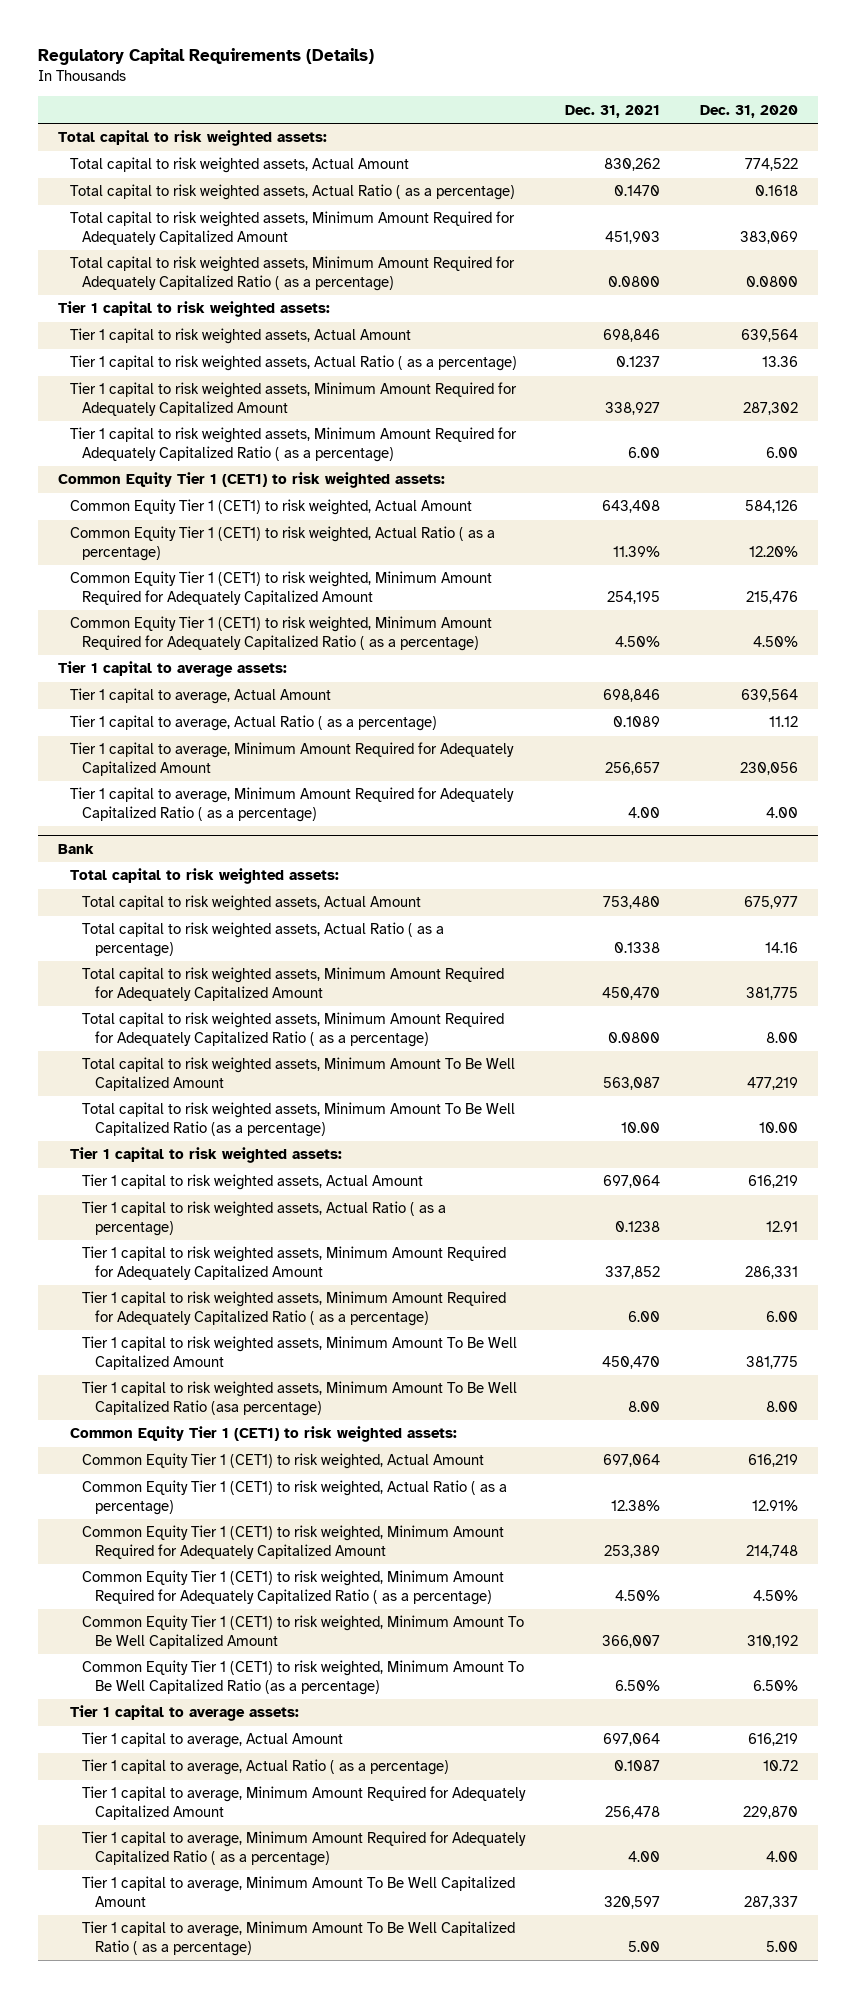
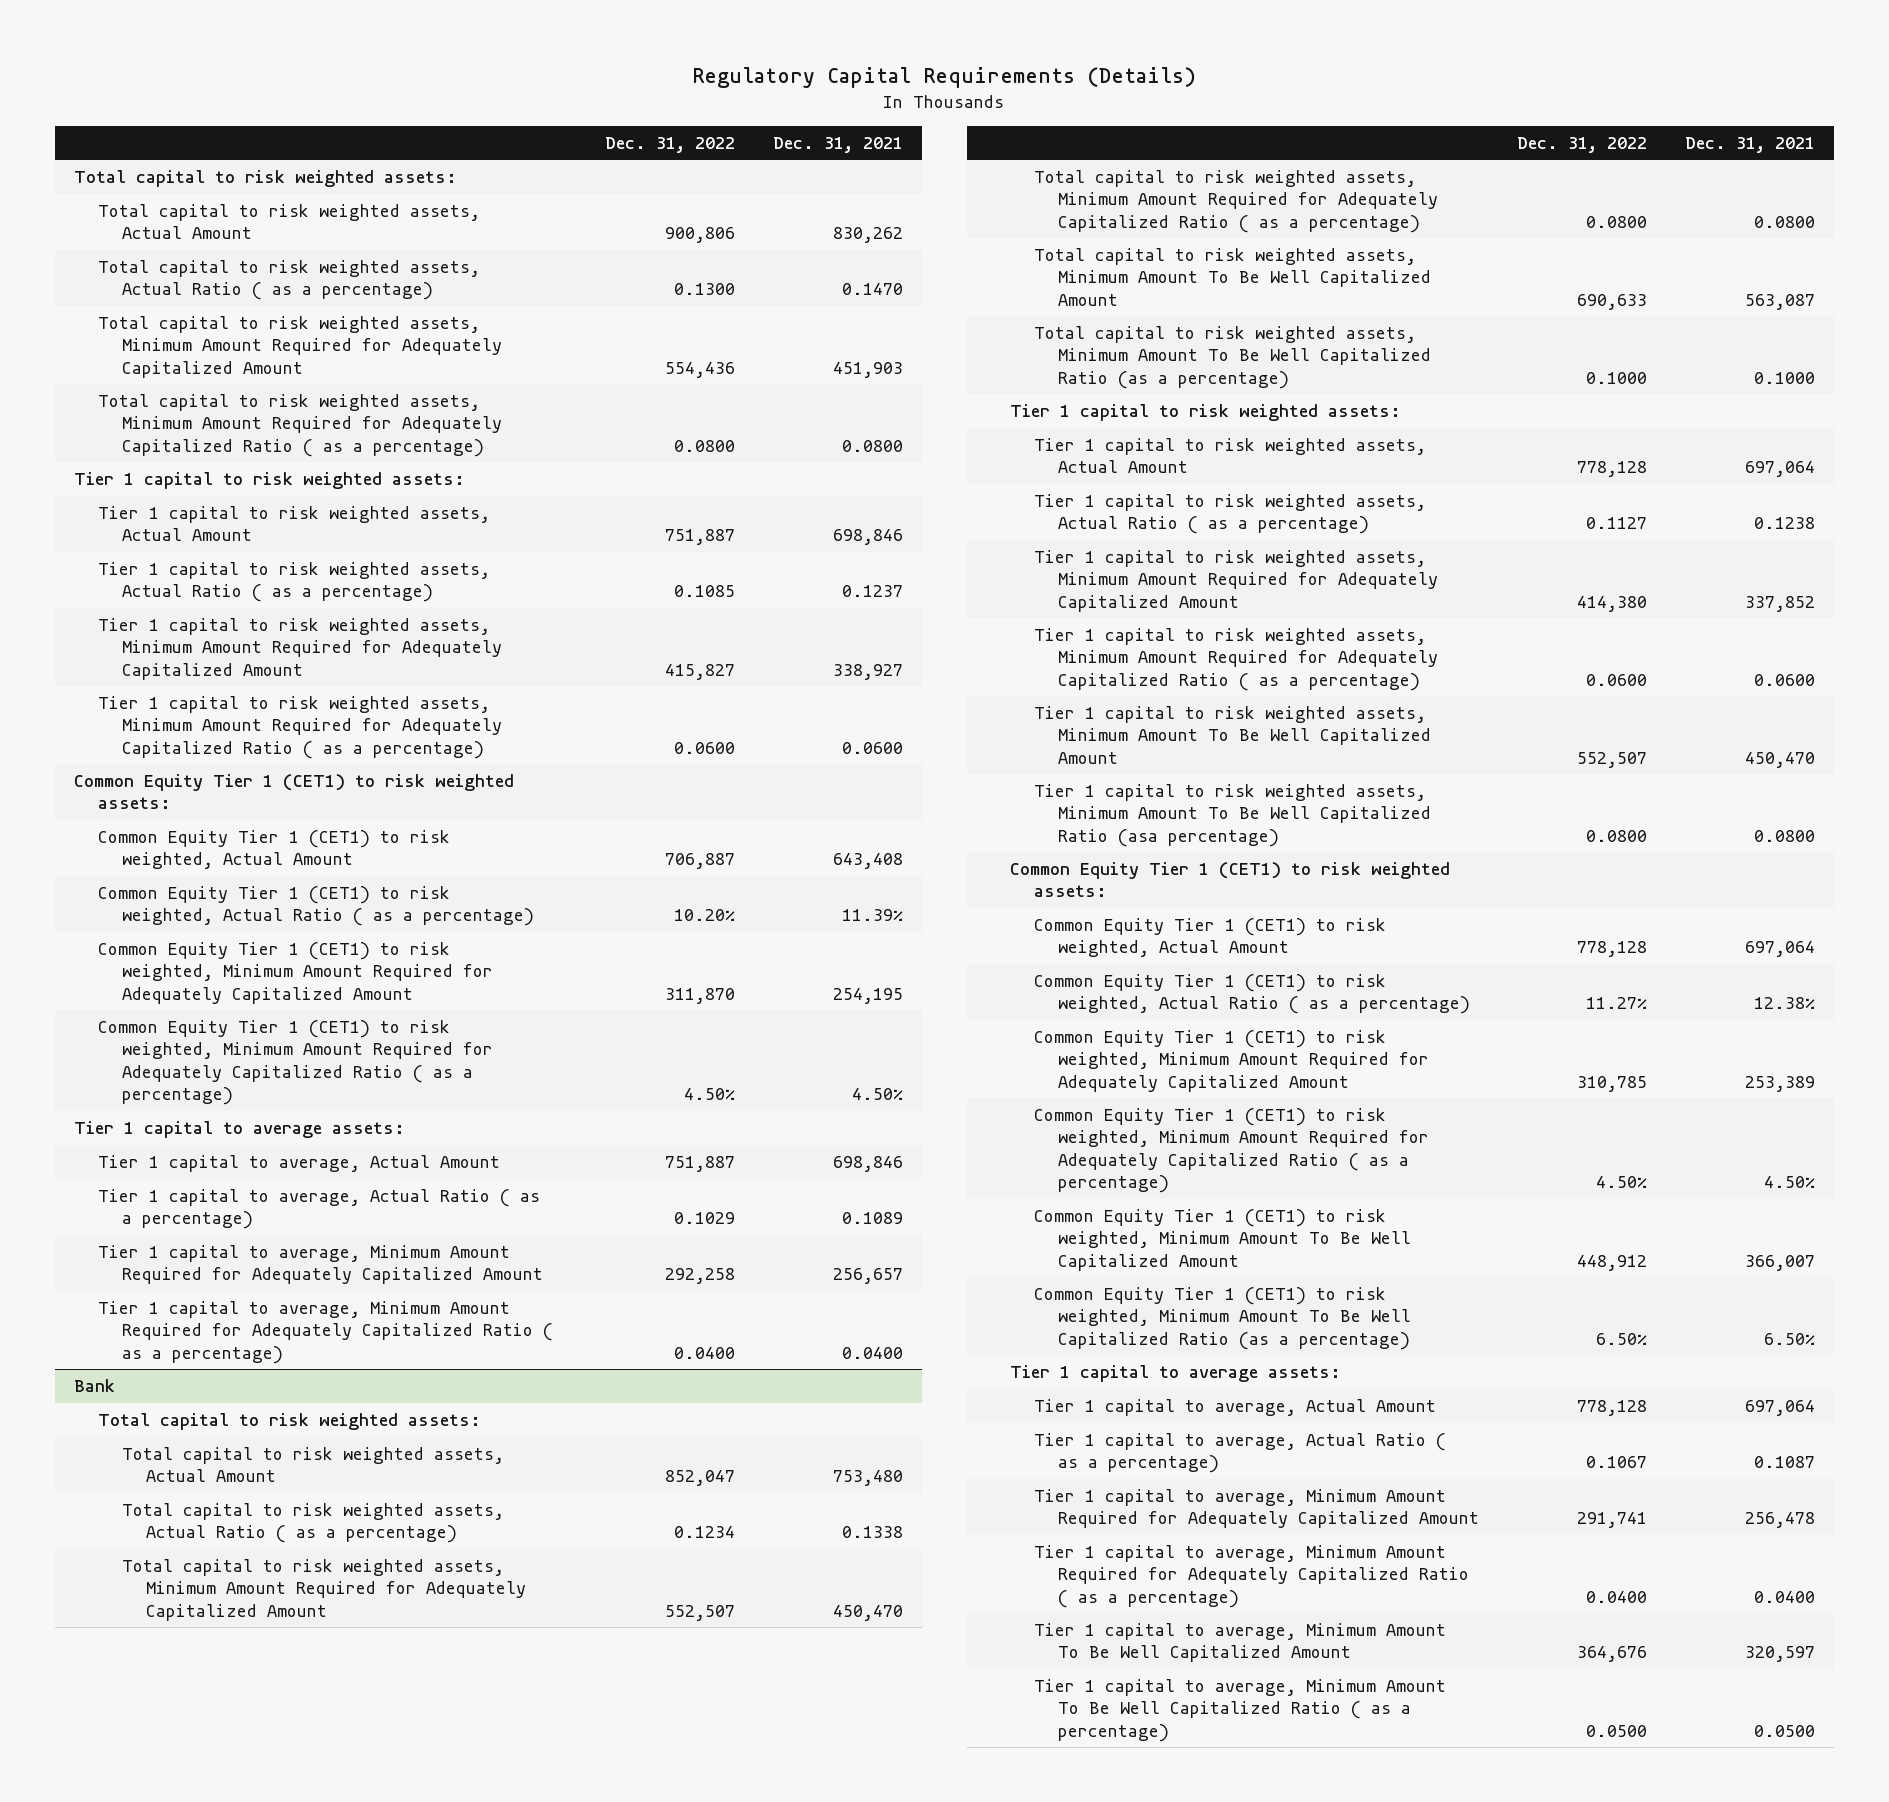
- | Dec. 31, 2021 | Dec. 31, 2020
+ | Dec. 31, 2022 | Dec. 31, 2021
- Tier 1 capital to risk weighted assets, Minimum Amount Required for Adequately Capitalized Ratio ( as a percentage) | 6.00 | 6.00
+ Tier 1 capital to risk weighted assets, Minimum Amount Required for Adequately Capitalized Ratio ( as a percentage) | 0.0600 | 0.0600
- Tier 1 capital to average, Minimum Amount Required for Adequately Capitalized Ratio ( as a percentage) | 4.00 | 4.00
+ Tier 1 capital to average, Minimum Amount Required for Adequately Capitalized Ratio ( as a percentage) | 0.0400 | 0.0400
@ Bank
- Total capital to risk weighted assets, Minimum Amount To Be Well Capitalized Ratio (as a percentage) | 10.00 | 10.00
+ Total capital to risk weighted assets, Minimum Amount To Be Well Capitalized Ratio (as a percentage) | 0.1000 | 0.1000
- Tier 1 capital to risk weighted assets, Minimum Amount Required for Adequately Capitalized Ratio ( as a percentage) | 6.00 | 6.00
+ Tier 1 capital to risk weighted assets, Minimum Amount Required for Adequately Capitalized Ratio ( as a percentage) | 0.0600 | 0.0600
- Tier 1 capital to risk weighted assets, Minimum Amount To Be Well Capitalized Ratio (asa percentage) | 8.00 | 8.00
+ Tier 1 capital to risk weighted assets, Minimum Amount To Be Well Capitalized Ratio (asa percentage) | 0.0800 | 0.0800
- Tier 1 capital to average, Minimum Amount Required for Adequately Capitalized Ratio ( as a percentage) | 4.00 | 4.00
+ Tier 1 capital to average, Minimum Amount Required for Adequately Capitalized Ratio ( as a percentage) | 0.0400 | 0.0400
- Tier 1 capital to average, Minimum Amount To Be Well Capitalized Ratio ( as a percentage) | 5.00 | 5.00
+ Tier 1 capital to average, Minimum Amount To Be Well Capitalized Ratio ( as a percentage) | 0.0500 | 0.0500

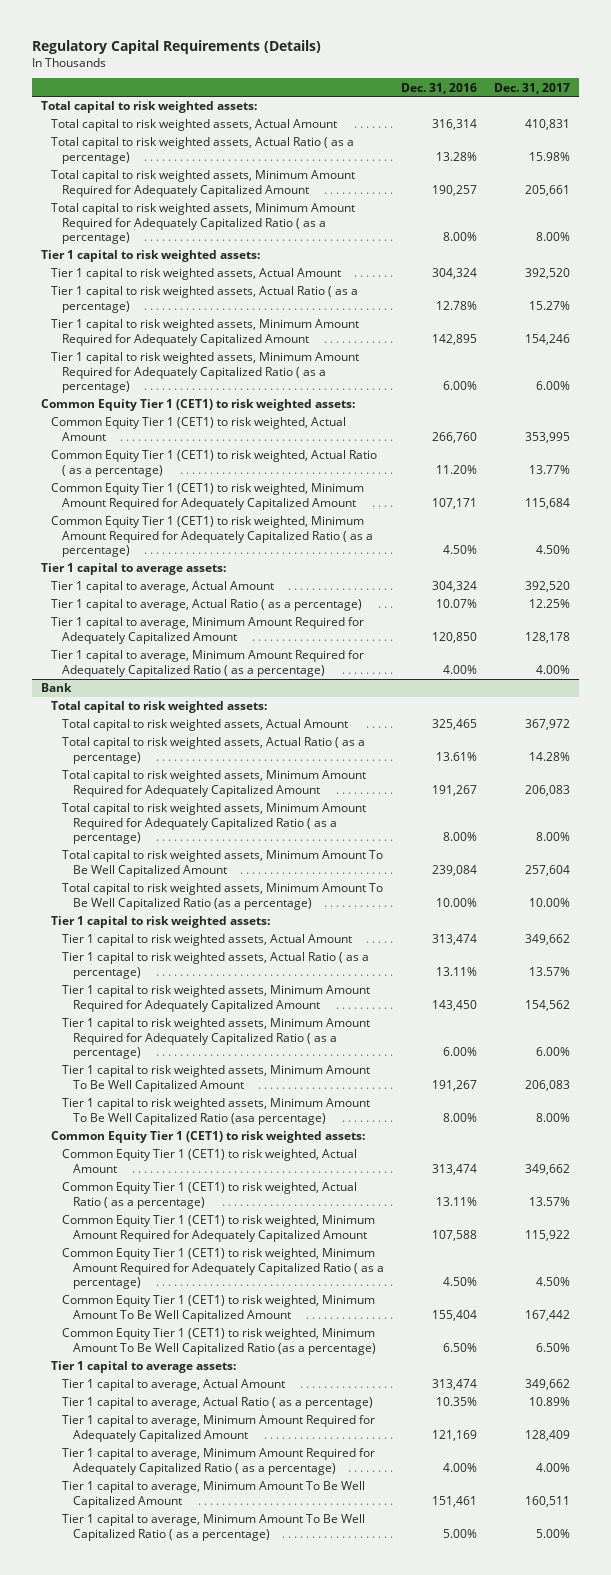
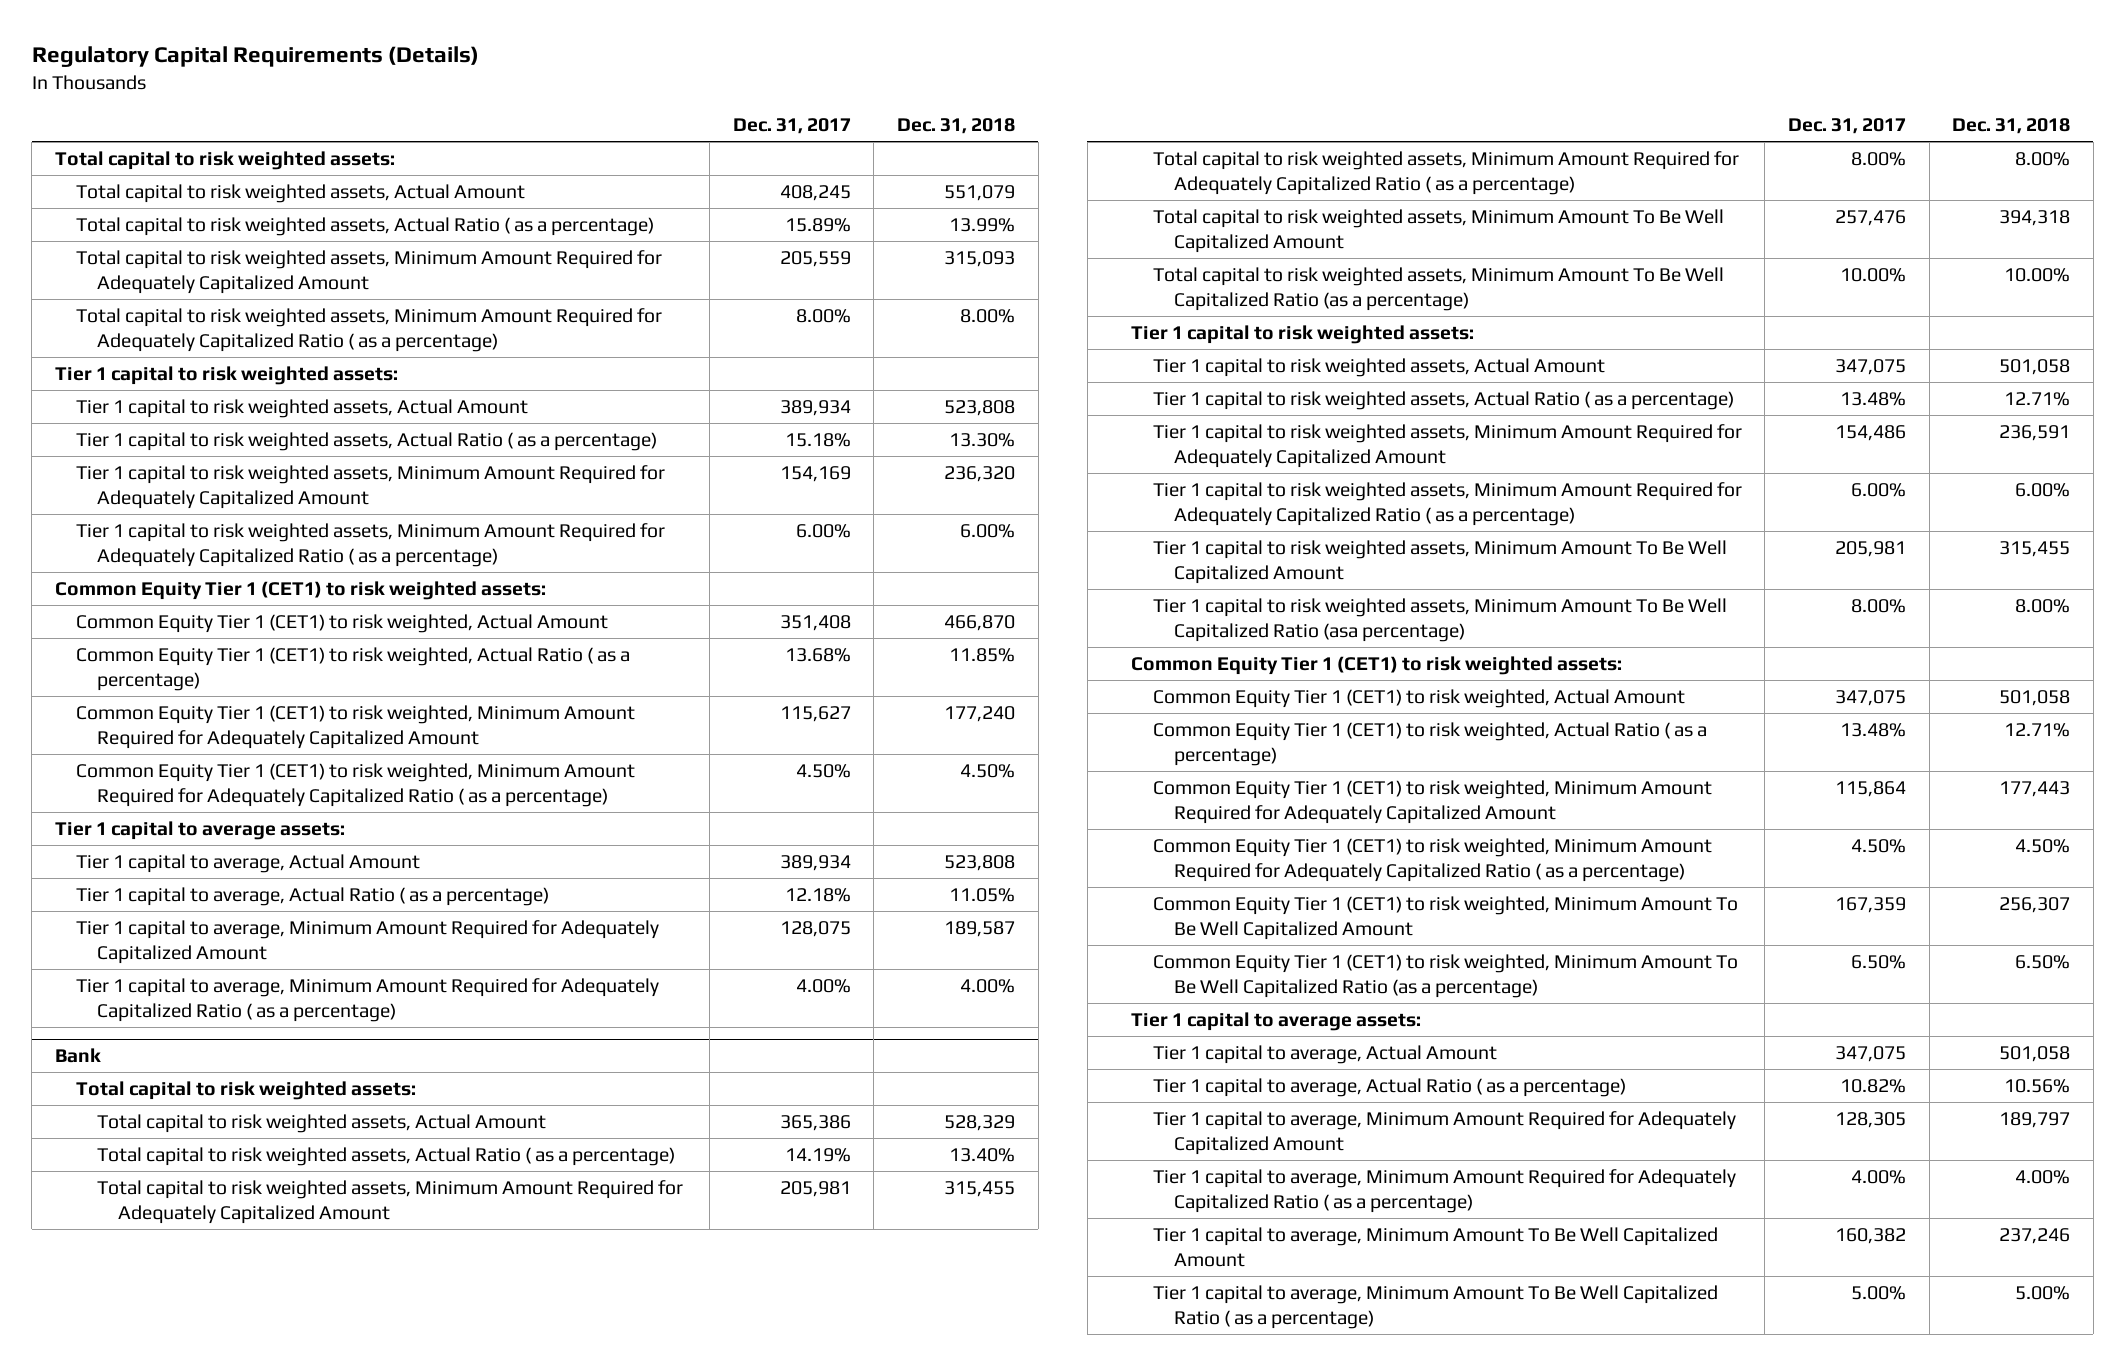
- | Dec. 31, 2016 | Dec. 31, 2017
+ | Dec. 31, 2017 | Dec. 31, 2018
- Total capital to risk weighted assets, Actual Amount | 316,314 | 410,831
- Total capital to risk weighted assets, Actual Ratio ( as a percentage) | 13.28% | 15.98%
- Total capital to risk weighted assets, Minimum Amount Required for Adequately Capitalized Amount | 190,257 | 205,661
+ Total capital to risk weighted assets, Actual Amount | 408,245 | 551,079
+ Total capital to risk weighted assets, Actual Ratio ( as a percentage) | 15.89% | 13.99%
+ Total capital to risk weighted assets, Minimum Amount Required for Adequately Capitalized Amount | 205,559 | 315,093
- Tier 1 capital to risk weighted assets, Actual Amount | 304,324 | 392,520
- Tier 1 capital to risk weighted assets, Actual Ratio ( as a percentage) | 12.78% | 15.27%
- Tier 1 capital to risk weighted assets, Minimum Amount Required for Adequately Capitalized Amount | 142,895 | 154,246
+ Tier 1 capital to risk weighted assets, Actual Amount | 389,934 | 523,808
+ Tier 1 capital to risk weighted assets, Actual Ratio ( as a percentage) | 15.18% | 13.30%
+ Tier 1 capital to risk weighted assets, Minimum Amount Required for Adequately Capitalized Amount | 154,169 | 236,320
- Common Equity Tier 1 (CET1) to risk weighted, Actual Amount | 266,760 | 353,995
- Common Equity Tier 1 (CET1) to risk weighted, Actual Ratio ( as a percentage) | 11.20% | 13.77%
- Common Equity Tier 1 (CET1) to risk weighted, Minimum Amount Required for Adequately Capitalized Amount | 107,171 | 115,684
+ Common Equity Tier 1 (CET1) to risk weighted, Actual Amount | 351,408 | 466,870
+ Common Equity Tier 1 (CET1) to risk weighted, Actual Ratio ( as a percentage) | 13.68% | 11.85%
+ Common Equity Tier 1 (CET1) to risk weighted, Minimum Amount Required for Adequately Capitalized Amount | 115,627 | 177,240
- Tier 1 capital to average, Actual Amount | 304,324 | 392,520
- Tier 1 capital to average, Actual Ratio ( as a percentage) | 10.07% | 12.25%
- Tier 1 capital to average, Minimum Amount Required for Adequately Capitalized Amount | 120,850 | 128,178
+ Tier 1 capital to average, Actual Amount | 389,934 | 523,808
+ Tier 1 capital to average, Actual Ratio ( as a percentage) | 12.18% | 11.05%
+ Tier 1 capital to average, Minimum Amount Required for Adequately Capitalized Amount | 128,075 | 189,587
@ Bank
- Total capital to risk weighted assets, Actual Amount | 325,465 | 367,972
- Total capital to risk weighted assets, Actual Ratio ( as a percentage) | 13.61% | 14.28%
- Total capital to risk weighted assets, Minimum Amount Required for Adequately Capitalized Amount | 191,267 | 206,083
+ Total capital to risk weighted assets, Actual Amount | 365,386 | 528,329
+ Total capital to risk weighted assets, Actual Ratio ( as a percentage) | 14.19% | 13.40%
+ Total capital to risk weighted assets, Minimum Amount Required for Adequately Capitalized Amount | 205,981 | 315,455
- Total capital to risk weighted assets, Minimum Amount To Be Well Capitalized Amount | 239,084 | 257,604
+ Total capital to risk weighted assets, Minimum Amount To Be Well Capitalized Amount | 257,476 | 394,318
- Tier 1 capital to risk weighted assets, Actual Amount | 313,474 | 349,662
- Tier 1 capital to risk weighted assets, Actual Ratio ( as a percentage) | 13.11% | 13.57%
- Tier 1 capital to risk weighted assets, Minimum Amount Required for Adequately Capitalized Amount | 143,450 | 154,562
+ Tier 1 capital to risk weighted assets, Actual Amount | 347,075 | 501,058
+ Tier 1 capital to risk weighted assets, Actual Ratio ( as a percentage) | 13.48% | 12.71%
+ Tier 1 capital to risk weighted assets, Minimum Amount Required for Adequately Capitalized Amount | 154,486 | 236,591
- Tier 1 capital to risk weighted assets, Minimum Amount To Be Well Capitalized Amount | 191,267 | 206,083
+ Tier 1 capital to risk weighted assets, Minimum Amount To Be Well Capitalized Amount | 205,981 | 315,455
- Common Equity Tier 1 (CET1) to risk weighted, Actual Amount | 313,474 | 349,662
- Common Equity Tier 1 (CET1) to risk weighted, Actual Ratio ( as a percentage) | 13.11% | 13.57%
- Common Equity Tier 1 (CET1) to risk weighted, Minimum Amount Required for Adequately Capitalized Amount | 107,588 | 115,922
+ Common Equity Tier 1 (CET1) to risk weighted, Actual Amount | 347,075 | 501,058
+ Common Equity Tier 1 (CET1) to risk weighted, Actual Ratio ( as a percentage) | 13.48% | 12.71%
+ Common Equity Tier 1 (CET1) to risk weighted, Minimum Amount Required for Adequately Capitalized Amount | 115,864 | 177,443
- Common Equity Tier 1 (CET1) to risk weighted, Minimum Amount To Be Well Capitalized Amount | 155,404 | 167,442
+ Common Equity Tier 1 (CET1) to risk weighted, Minimum Amount To Be Well Capitalized Amount | 167,359 | 256,307
- Tier 1 capital to average, Actual Amount | 313,474 | 349,662
- Tier 1 capital to average, Actual Ratio ( as a percentage) | 10.35% | 10.89%
- Tier 1 capital to average, Minimum Amount Required for Adequately Capitalized Amount | 121,169 | 128,409
+ Tier 1 capital to average, Actual Amount | 347,075 | 501,058
+ Tier 1 capital to average, Actual Ratio ( as a percentage) | 10.82% | 10.56%
+ Tier 1 capital to average, Minimum Amount Required for Adequately Capitalized Amount | 128,305 | 189,797
- Tier 1 capital to average, Minimum Amount To Be Well Capitalized Amount | 151,461 | 160,511
+ Tier 1 capital to average, Minimum Amount To Be Well Capitalized Amount | 160,382 | 237,246

